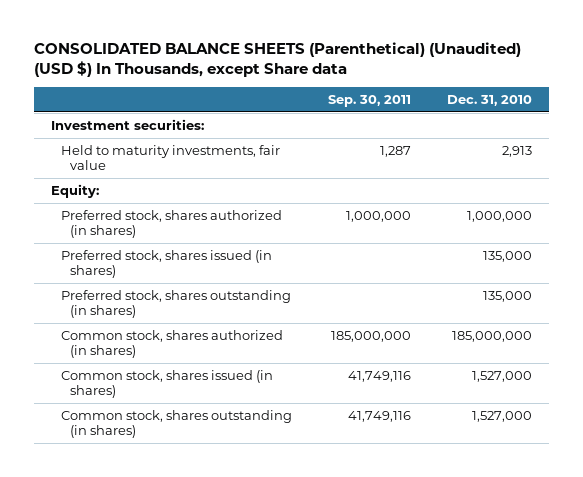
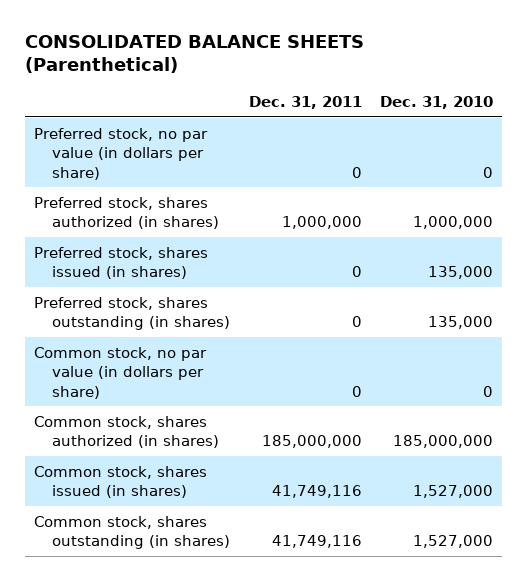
- CONSOLIDATED BALANCE SHEETS (Parenthetical) (Unaudited) (USD $) In Thousands, except Share data
+ CONSOLIDATED BALANCE SHEETS (Parenthetical)
- | Sep. 30, 2011 | Dec. 31, 2010
+ | Dec. 31, 2011 | Dec. 31, 2010
- Investment securities:
- Held to maturity investments, fair value | 1,287 | 2,913
- Equity:
+ Preferred stock, no par value (in dollars per share) | 0 | 0
+ Common stock, no par value (in dollars per share) | 0 | 0

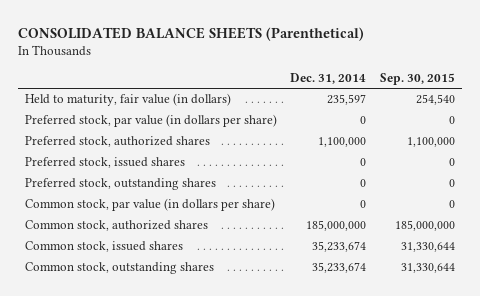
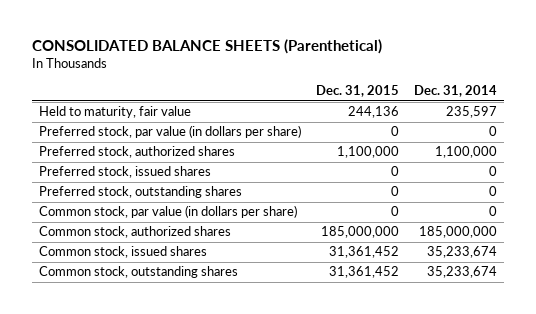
- | Dec. 31, 2014 | Sep. 30, 2015
+ | Dec. 31, 2015 | Dec. 31, 2014
- Held to maturity, fair value (in dollars) | 235,597 | 254,540
+ Held to maturity, fair value | 244,136 | 235,597

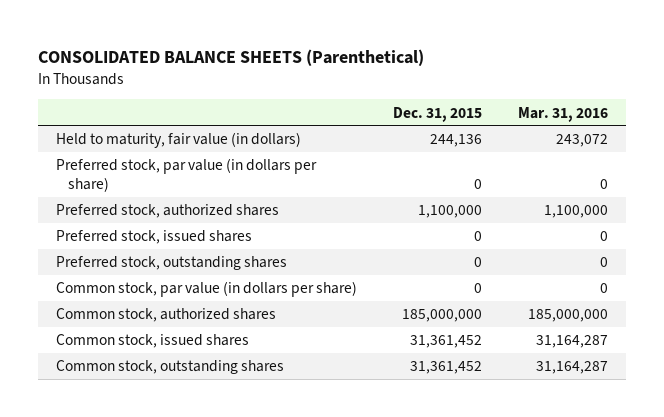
- | Dec. 31, 2015 | Dec. 31, 2014
+ | Dec. 31, 2015 | Mar. 31, 2016
- Held to maturity, fair value | 244,136 | 235,597
+ Held to maturity, fair value (in dollars) | 244,136 | 243,072

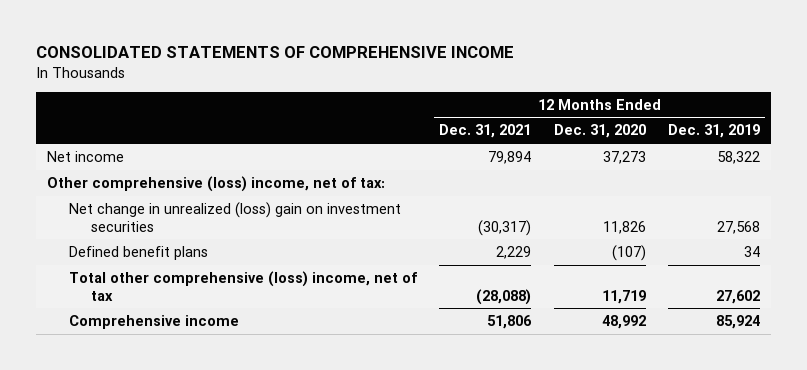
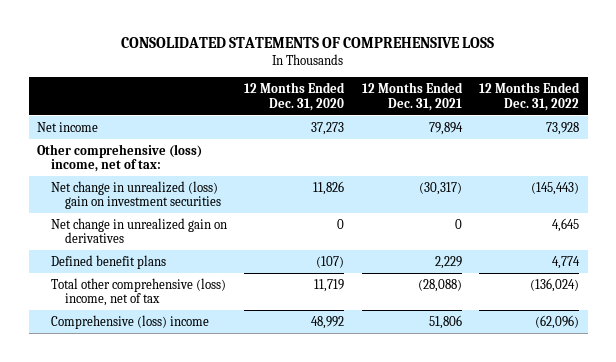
- CONSOLIDATED STATEMENTS OF COMPREHENSIVE INCOME
+ CONSOLIDATED STATEMENTS OF COMPREHENSIVE LOSS
- | 12 Months Ended Dec. 31, 2021 | 12 Months Ended Dec. 31, 2020 | 12 Months Ended Dec. 31, 2019
+ | 12 Months Ended Dec. 31, 2020 | 12 Months Ended Dec. 31, 2021 | 12 Months Ended Dec. 31, 2022
+ Net change in unrealized gain on derivatives | 0 | 0 | 4,645
- Comprehensive income | 51,806 | 48,992 | 85,924
+ Comprehensive (loss) income | 48,992 | 51,806 | (62,096)

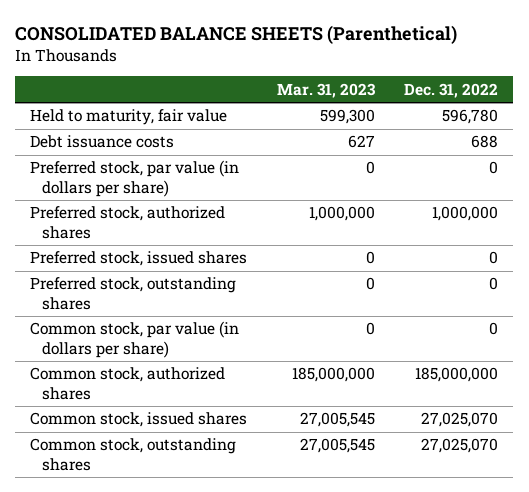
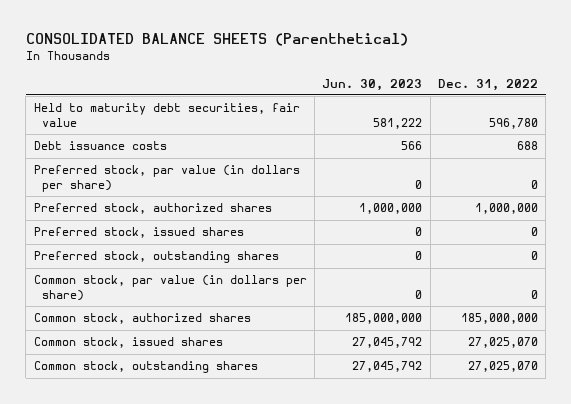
- | Mar. 31, 2023 | Dec. 31, 2022
+ | Jun. 30, 2023 | Dec. 31, 2022
- Held to maturity, fair value | 599,300 | 596,780
+ Held to maturity debt securities, fair value | 581,222 | 596,780

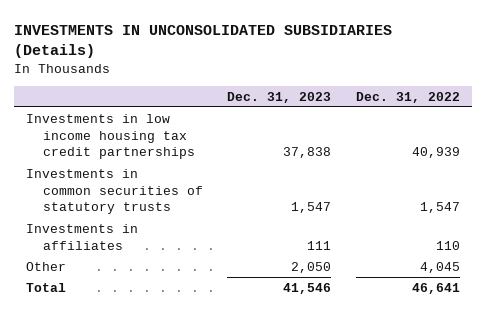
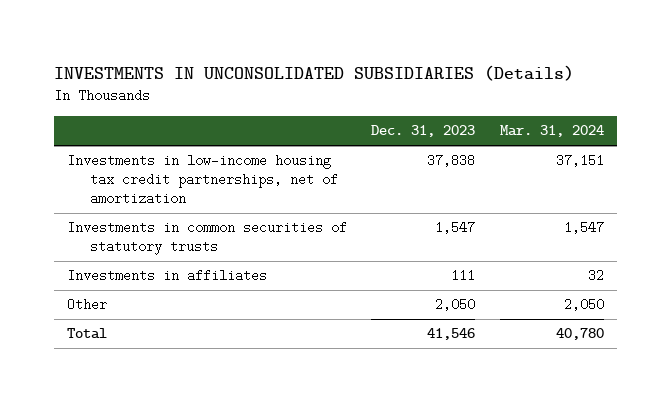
- | Dec. 31, 2023 | Dec. 31, 2022
+ | Dec. 31, 2023 | Mar. 31, 2024
- Investments in low income housing tax credit partnerships | 37,838 | 40,939
+ Investments in low-income housing tax credit partnerships, net of amortization | 37,838 | 37,151

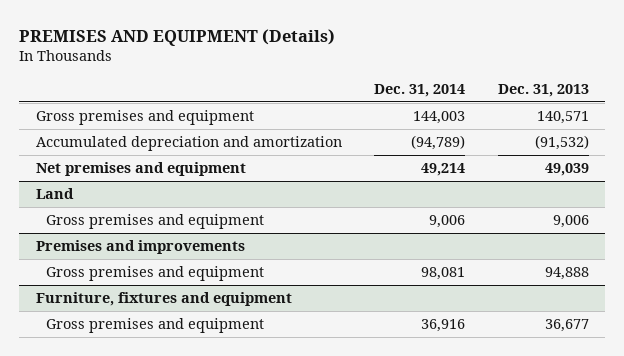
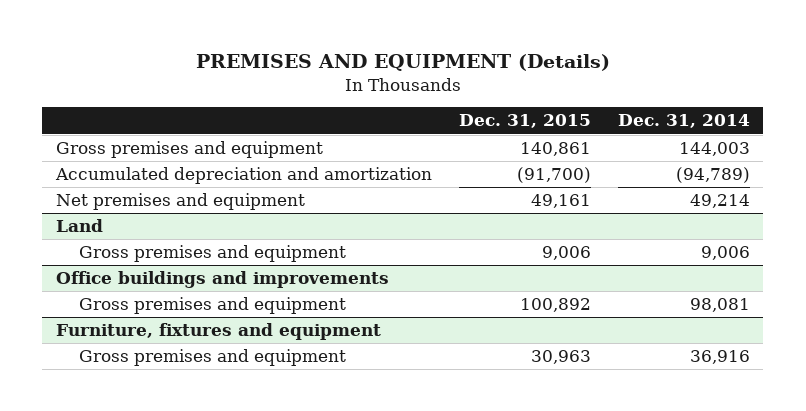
- | Dec. 31, 2014 | Dec. 31, 2013
+ | Dec. 31, 2015 | Dec. 31, 2014
- Premises and improvements
+ Office buildings and improvements

